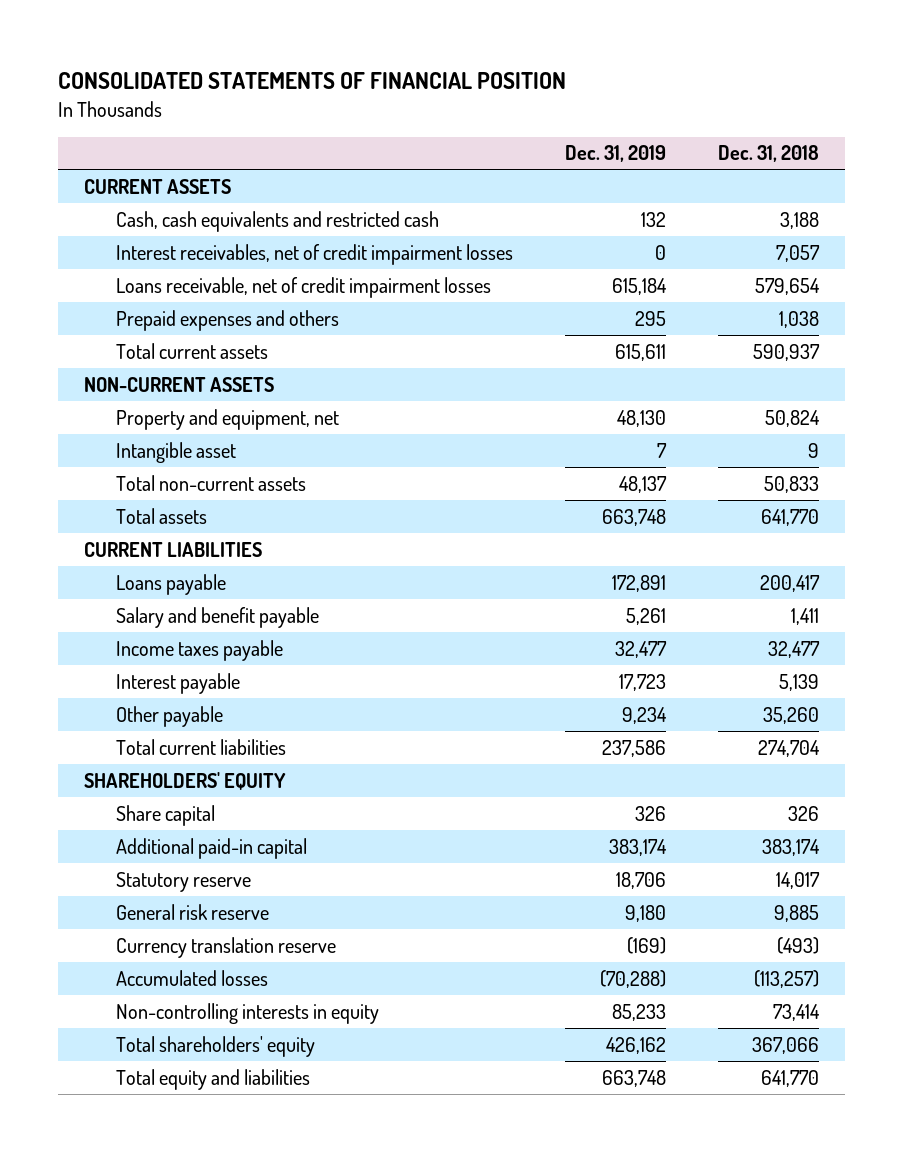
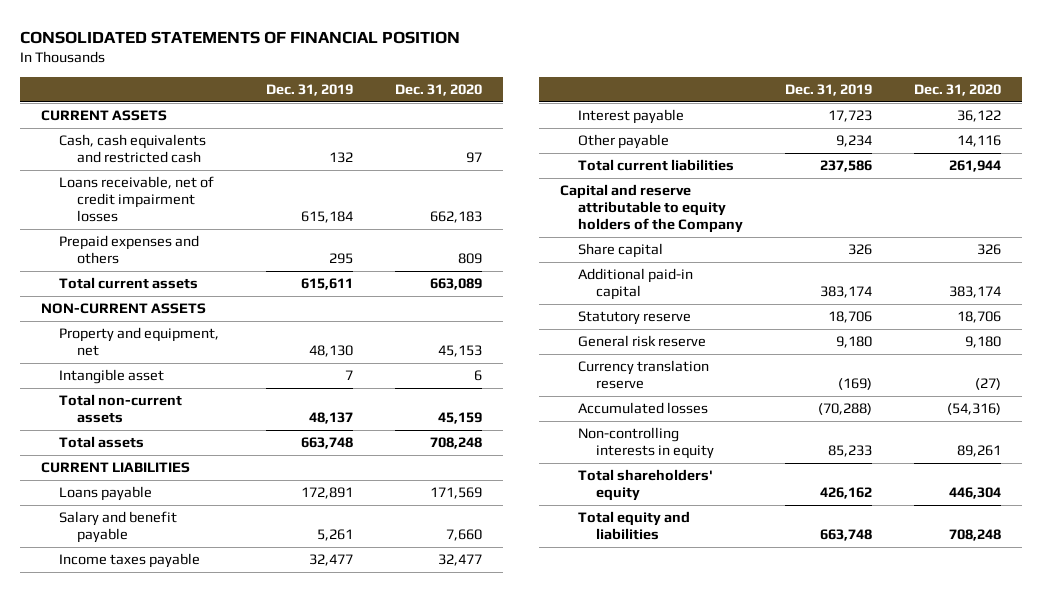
- | Dec. 31, 2019 | Dec. 31, 2018
+ | Dec. 31, 2019 | Dec. 31, 2020
- Interest receivables, net of credit impairment losses | 0 | 7,057
- SHAREHOLDERS' EQUITY
+ Capital and reserve attributable to equity holders of the Company

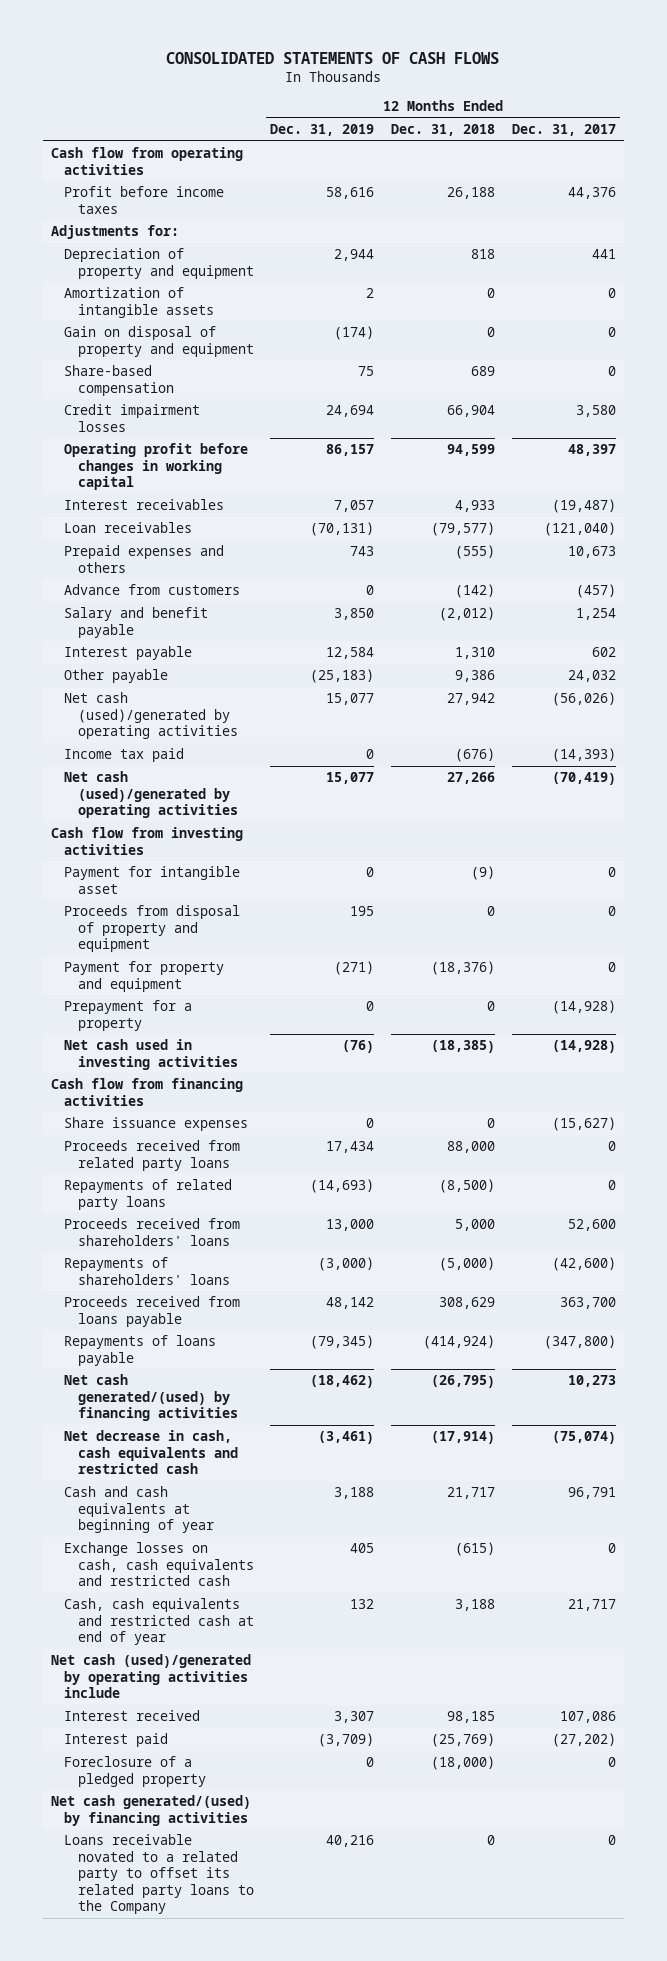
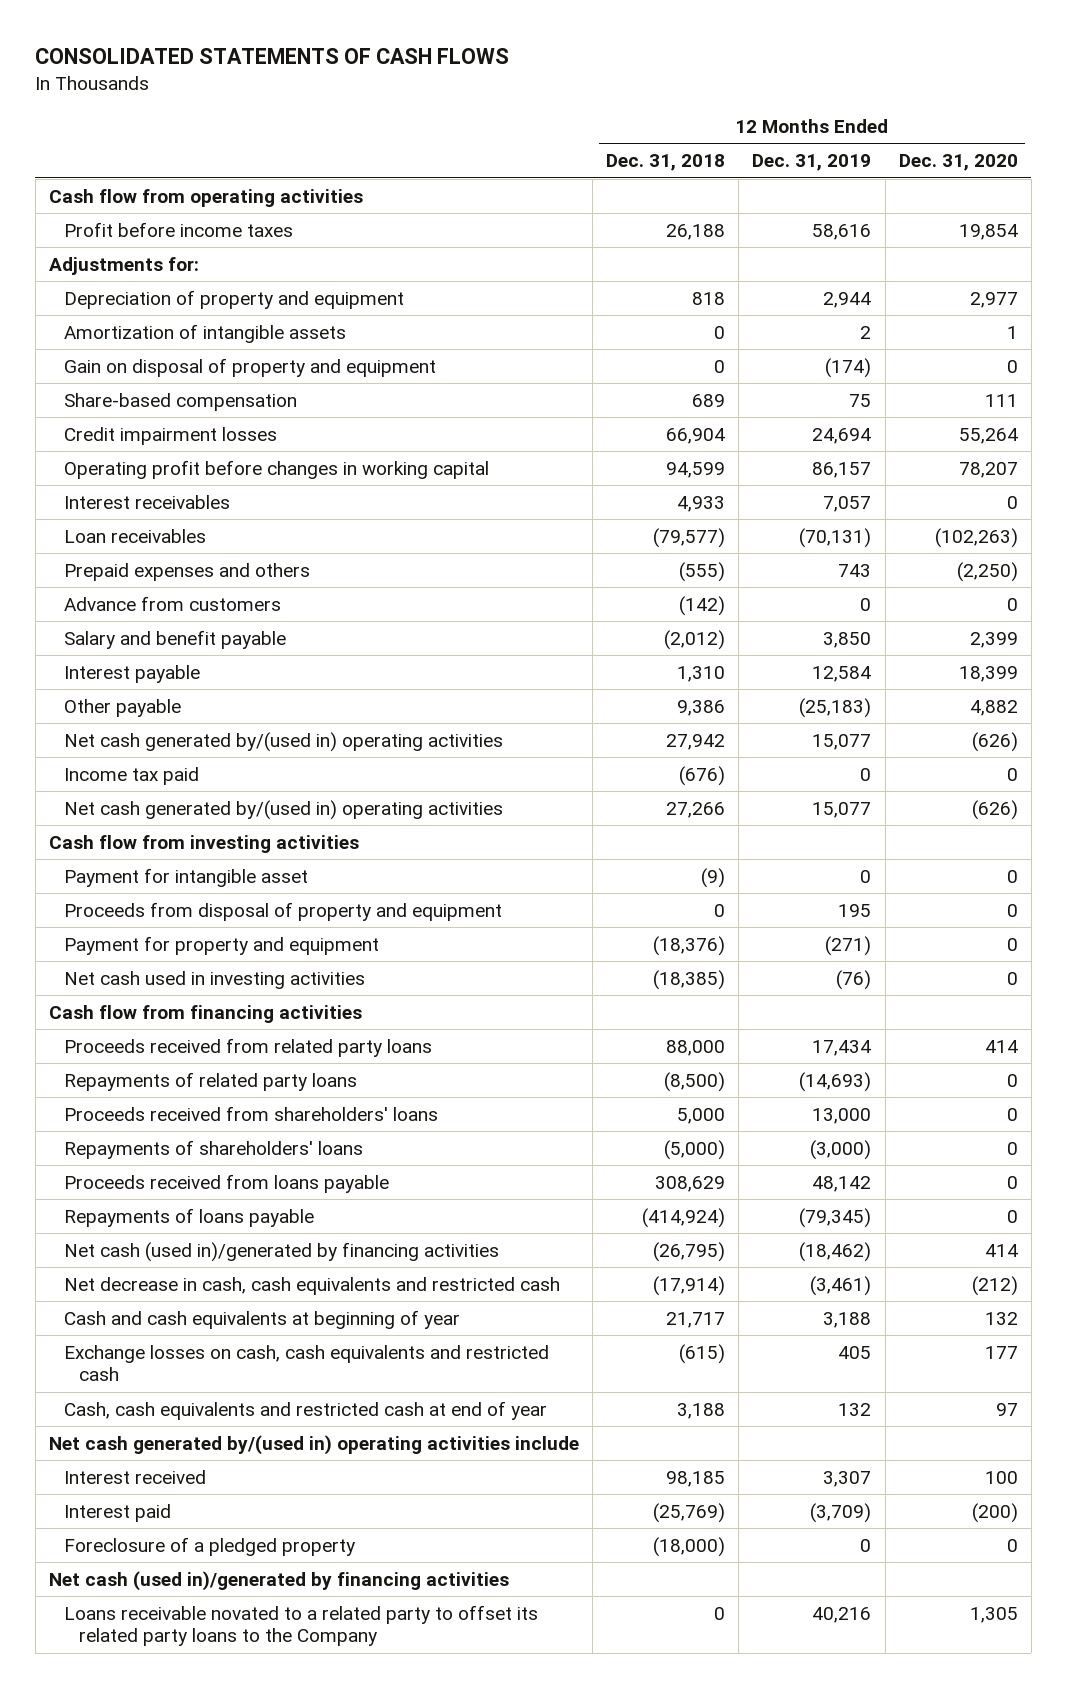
- | 12 Months Ended Dec. 31, 2019 | 12 Months Ended Dec. 31, 2018 | 12 Months Ended Dec. 31, 2017
+ | 12 Months Ended Dec. 31, 2018 | 12 Months Ended Dec. 31, 2019 | 12 Months Ended Dec. 31, 2020
- Net cash (used)/generated by operating activities | 15,077 | 27,942 | (56,026)
+ Net cash generated by/(used in) operating activities | 27,942 | 15,077 | (626)
- Net cash (used)/generated by operating activities | 15,077 | 27,266 | (70,419)
+ Net cash generated by/(used in) operating activities | 27,266 | 15,077 | (626)
- Prepayment for a property | 0 | 0 | (14,928)
- Share issuance expenses | 0 | 0 | (15,627)
- Net cash generated/(used) by financing activities | (18,462) | (26,795) | 10,273
+ Net cash (used in)/generated by financing activities | (26,795) | (18,462) | 414
- Net cash (used)/generated by operating activities include
+ Net cash generated by/(used in) operating activities include
- Net cash generated/(used) by financing activities
+ Net cash (used in)/generated by financing activities

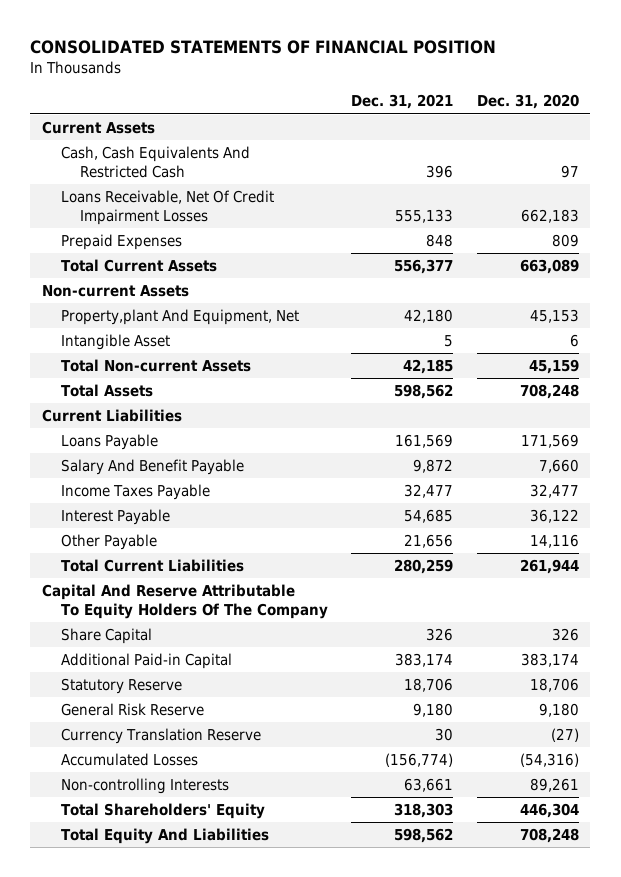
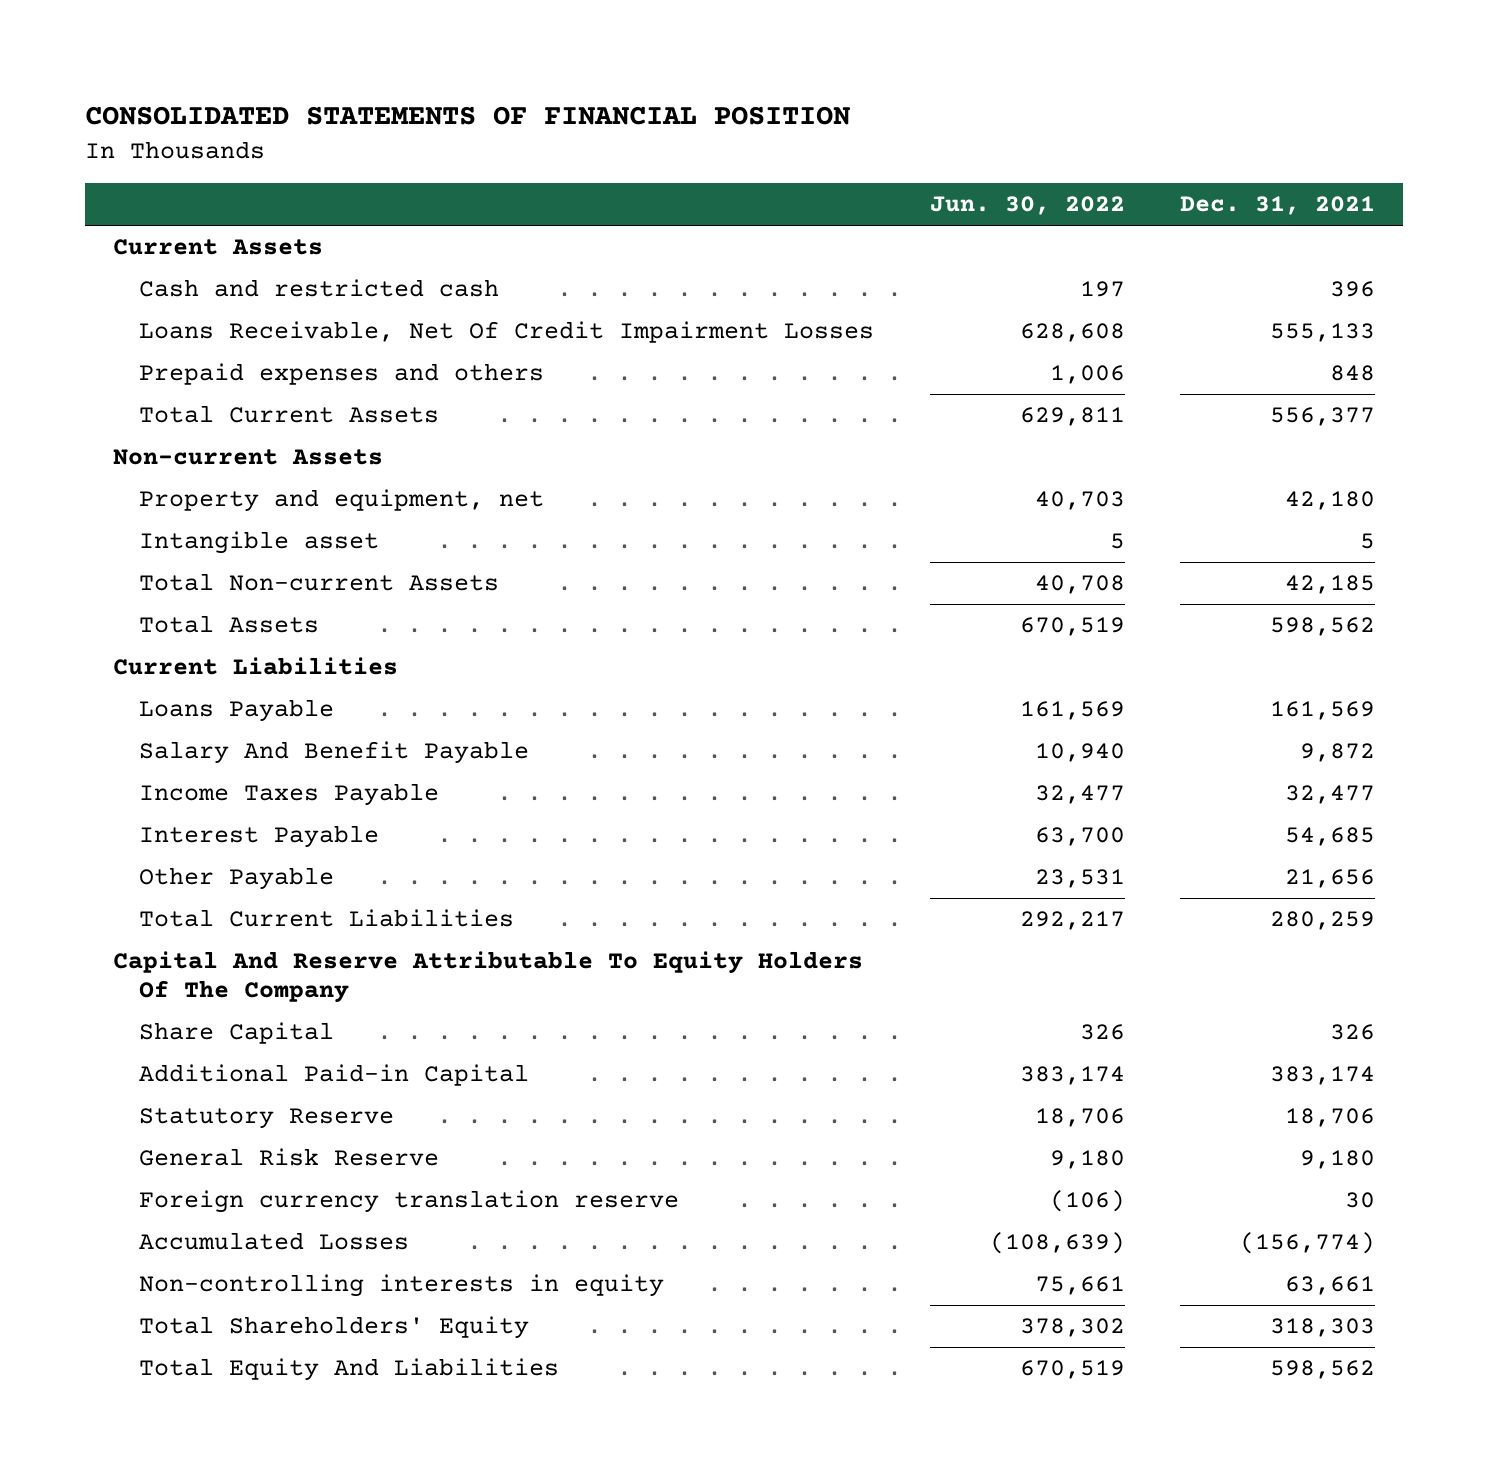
- | Dec. 31, 2021 | Dec. 31, 2020
+ | Jun. 30, 2022 | Dec. 31, 2021
- Cash, Cash Equivalents And Restricted Cash | 396 | 97
+ Cash and restricted cash | 197 | 396
- Prepaid Expenses | 848 | 809
+ Prepaid expenses and others | 1,006 | 848
- Property,plant And Equipment, Net | 42,180 | 45,153
- Intangible Asset | 5 | 6
+ Property and equipment, net | 40,703 | 42,180
+ Intangible asset | 5 | 5
- Currency Translation Reserve | 30 | (27)
+ Foreign currency translation reserve | (106) | 30
- Non-controlling Interests | 63,661 | 89,261
+ Non-controlling interests in equity | 75,661 | 63,661

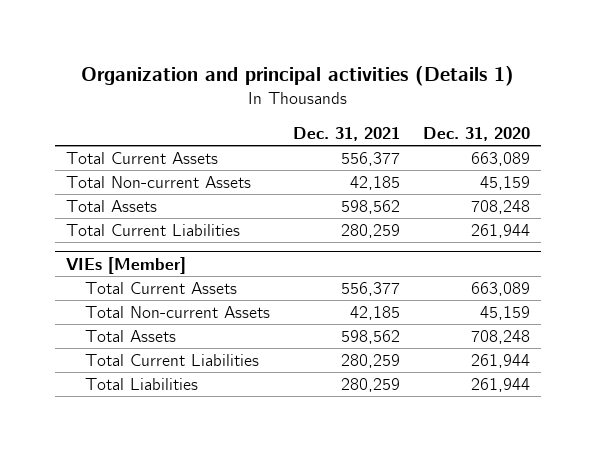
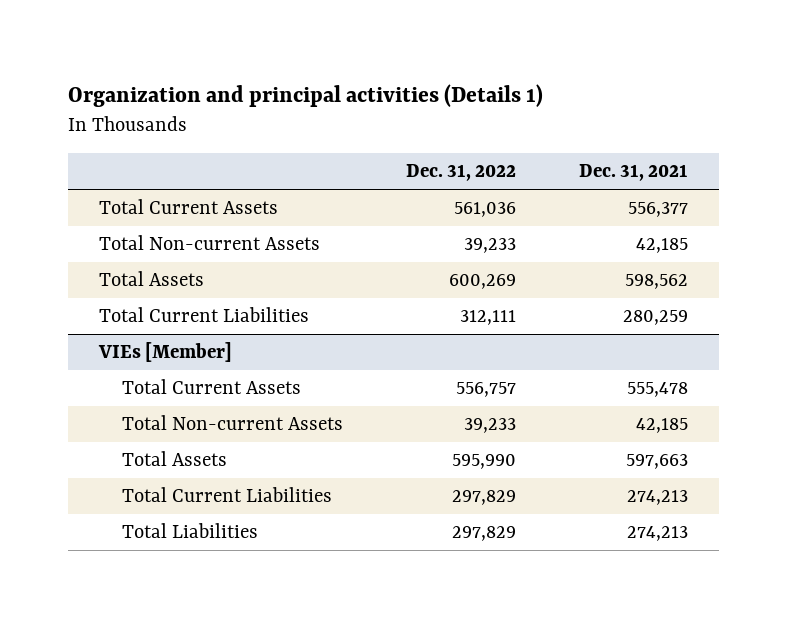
- | Dec. 31, 2021 | Dec. 31, 2020
+ | Dec. 31, 2022 | Dec. 31, 2021
@ VIEs [Member]
- Total Current Assets | 556,377 | 663,089
+ Total Current Assets | 556,757 | 555,478
- Total Assets | 598,562 | 708,248
- Total Current Liabilities | 280,259 | 261,944
- Total Liabilities | 280,259 | 261,944
+ Total Assets | 595,990 | 597,663
+ Total Current Liabilities | 297,829 | 274,213
+ Total Liabilities | 297,829 | 274,213

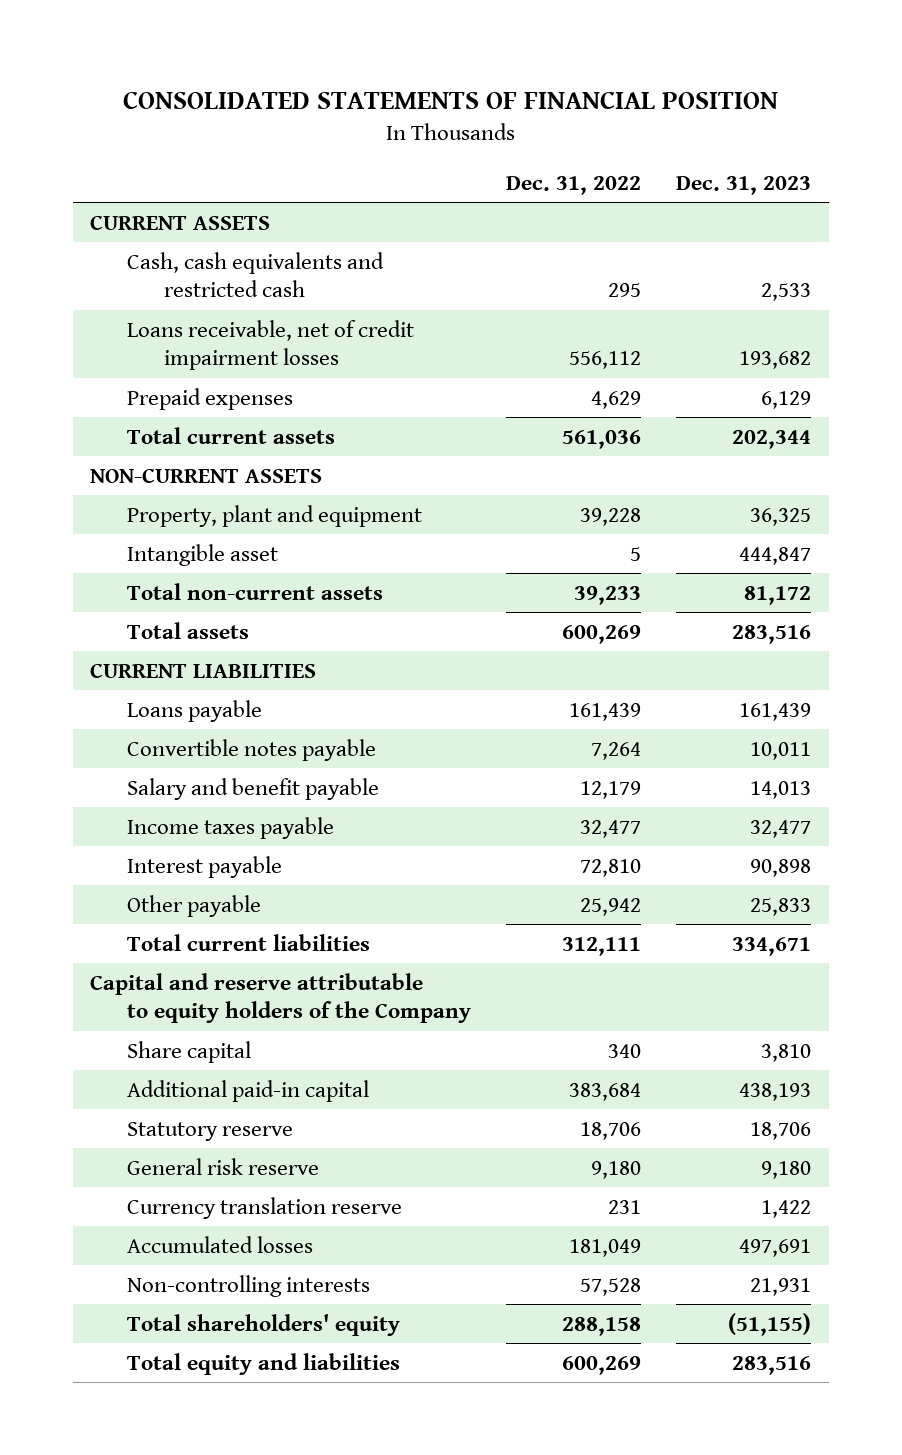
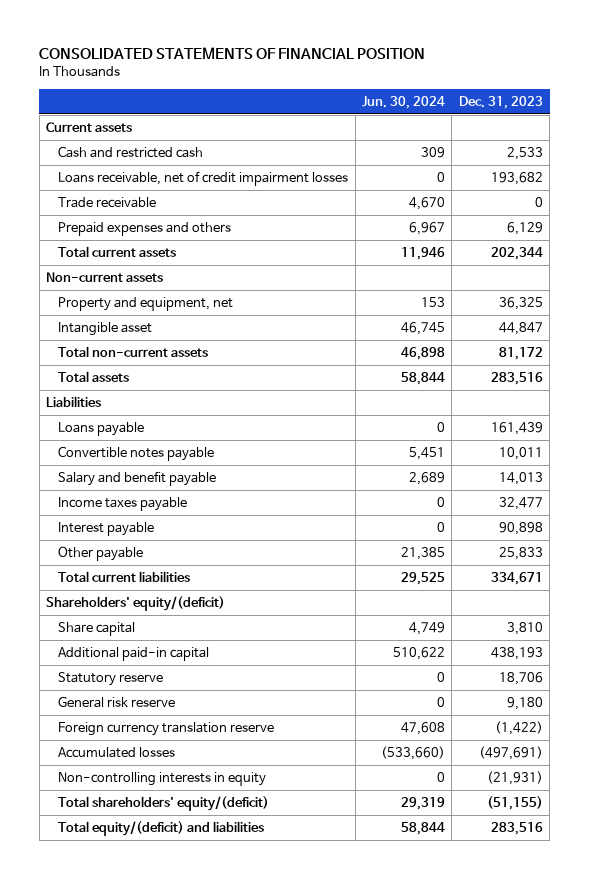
- | Dec. 31, 2022 | Dec. 31, 2023
+ | Jun. 30, 2024 | Dec. 31, 2023
- CURRENT ASSETS
- Cash, cash equivalents and restricted cash | 295 | 2,533
+ Current assets
+ Cash and restricted cash | 309 | 2,533
- Prepaid expenses | 4,629 | 6,129
+ Trade receivable | 4,670 | 0
+ Prepaid expenses and others | 6,967 | 6,129
- NON-CURRENT ASSETS
- Property, plant and equipment | 39,228 | 36,325
- Intangible asset | 5 | 444,847
+ Non-current assets
+ Property and equipment, net | 153 | 36,325
+ Intangible asset | 46,745 | 44,847
- CURRENT LIABILITIES
+ Liabilities
- Capital and reserve attributable to equity holders of the Company
+ Shareholders' equity/(deficit)
- Currency translation reserve | 231 | 1,422
- Accumulated losses | 181,049 | 497,691
- Non-controlling interests | 57,528 | 21,931
- Total shareholders' equity | 288,158 | (51,155)
- Total equity and liabilities | 600,269 | 283,516
+ Foreign currency translation reserve | 47,608 | (1,422)
+ Accumulated losses | (533,660) | (497,691)
+ Non-controlling interests in equity | 0 | (21,931)
+ Total shareholders' equity/(deficit) | 29,319 | (51,155)
+ Total equity/(deficit) and liabilities | 58,844 | 283,516

